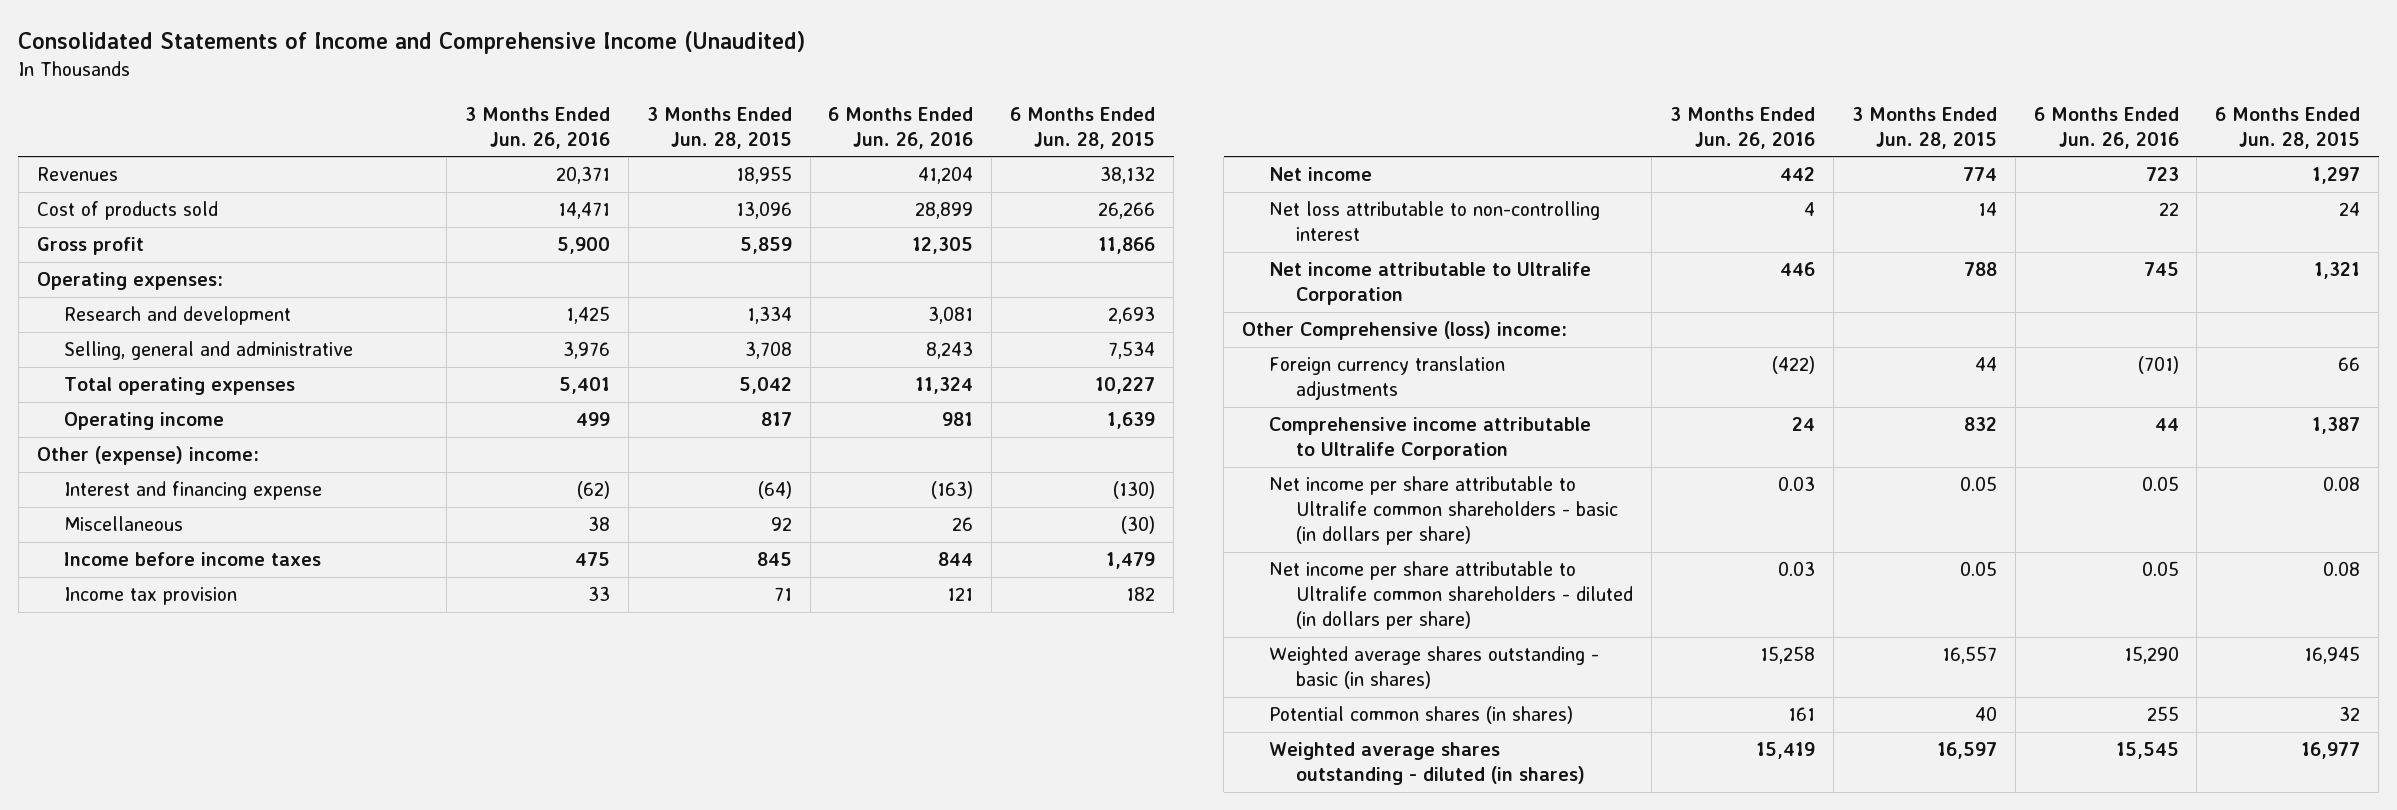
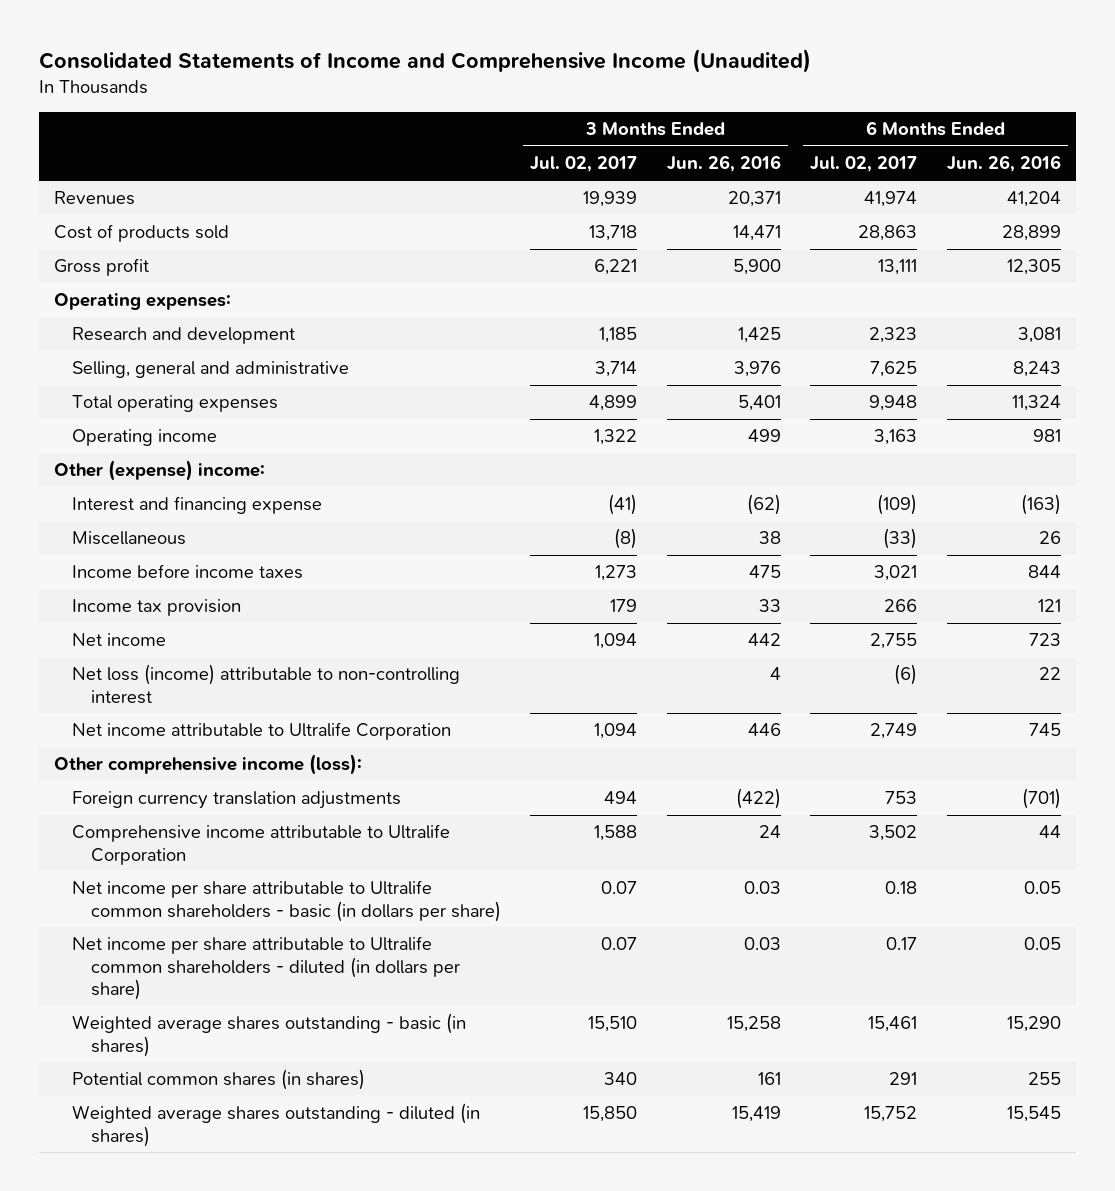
- | 3 Months Ended Jun. 26, 2016 | 3 Months Ended Jun. 28, 2015 | 6 Months Ended Jun. 26, 2016 | 6 Months Ended Jun. 28, 2015
+ | 3 Months Ended Jul. 02, 2017 | 3 Months Ended Jun. 26, 2016 | 6 Months Ended Jul. 02, 2017 | 6 Months Ended Jun. 26, 2016
- Net loss attributable to non-controlling interest | 4 | 14 | 22 | 24
+ Net loss (income) attributable to non-controlling interest | | 4 | (6) | 22
- Other Comprehensive (loss) income:
+ Other comprehensive income (loss):

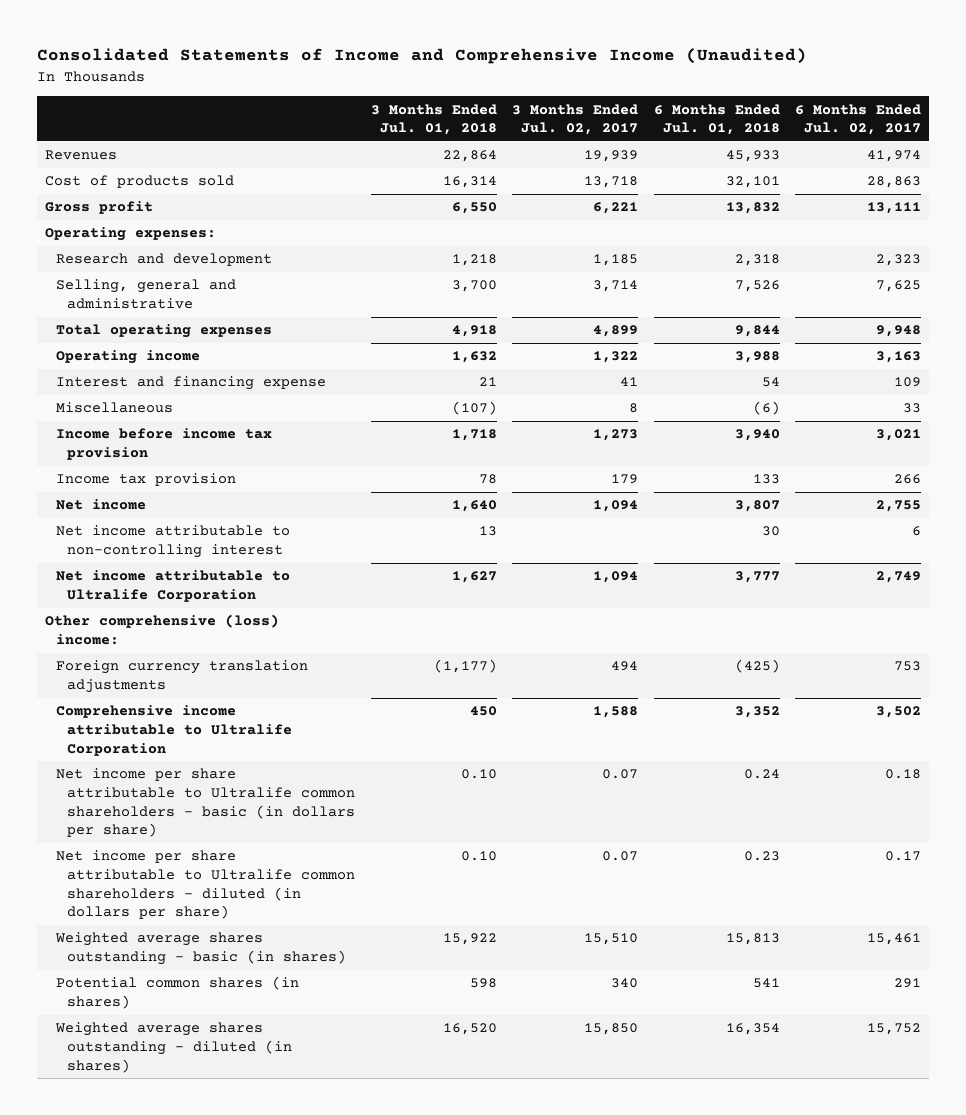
- | 3 Months Ended Jul. 02, 2017 | 3 Months Ended Jun. 26, 2016 | 6 Months Ended Jul. 02, 2017 | 6 Months Ended Jun. 26, 2016
+ | 3 Months Ended Jul. 01, 2018 | 3 Months Ended Jul. 02, 2017 | 6 Months Ended Jul. 01, 2018 | 6 Months Ended Jul. 02, 2017
- Other (expense) income:
- Interest and financing expense | (41) | (62) | (109) | (163)
- Miscellaneous | (8) | 38 | (33) | 26
- Income before income taxes | 1,273 | 475 | 3,021 | 844
+ Interest and financing expense | 21 | 41 | 54 | 109
+ Miscellaneous | (107) | 8 | (6) | 33
+ Income before income tax provision | 1,718 | 1,273 | 3,940 | 3,021
- Net loss (income) attributable to non-controlling interest | | 4 | (6) | 22
+ Net income attributable to non-controlling interest | 13 | | 30 | 6
- Other comprehensive income (loss):
+ Other comprehensive (loss) income:

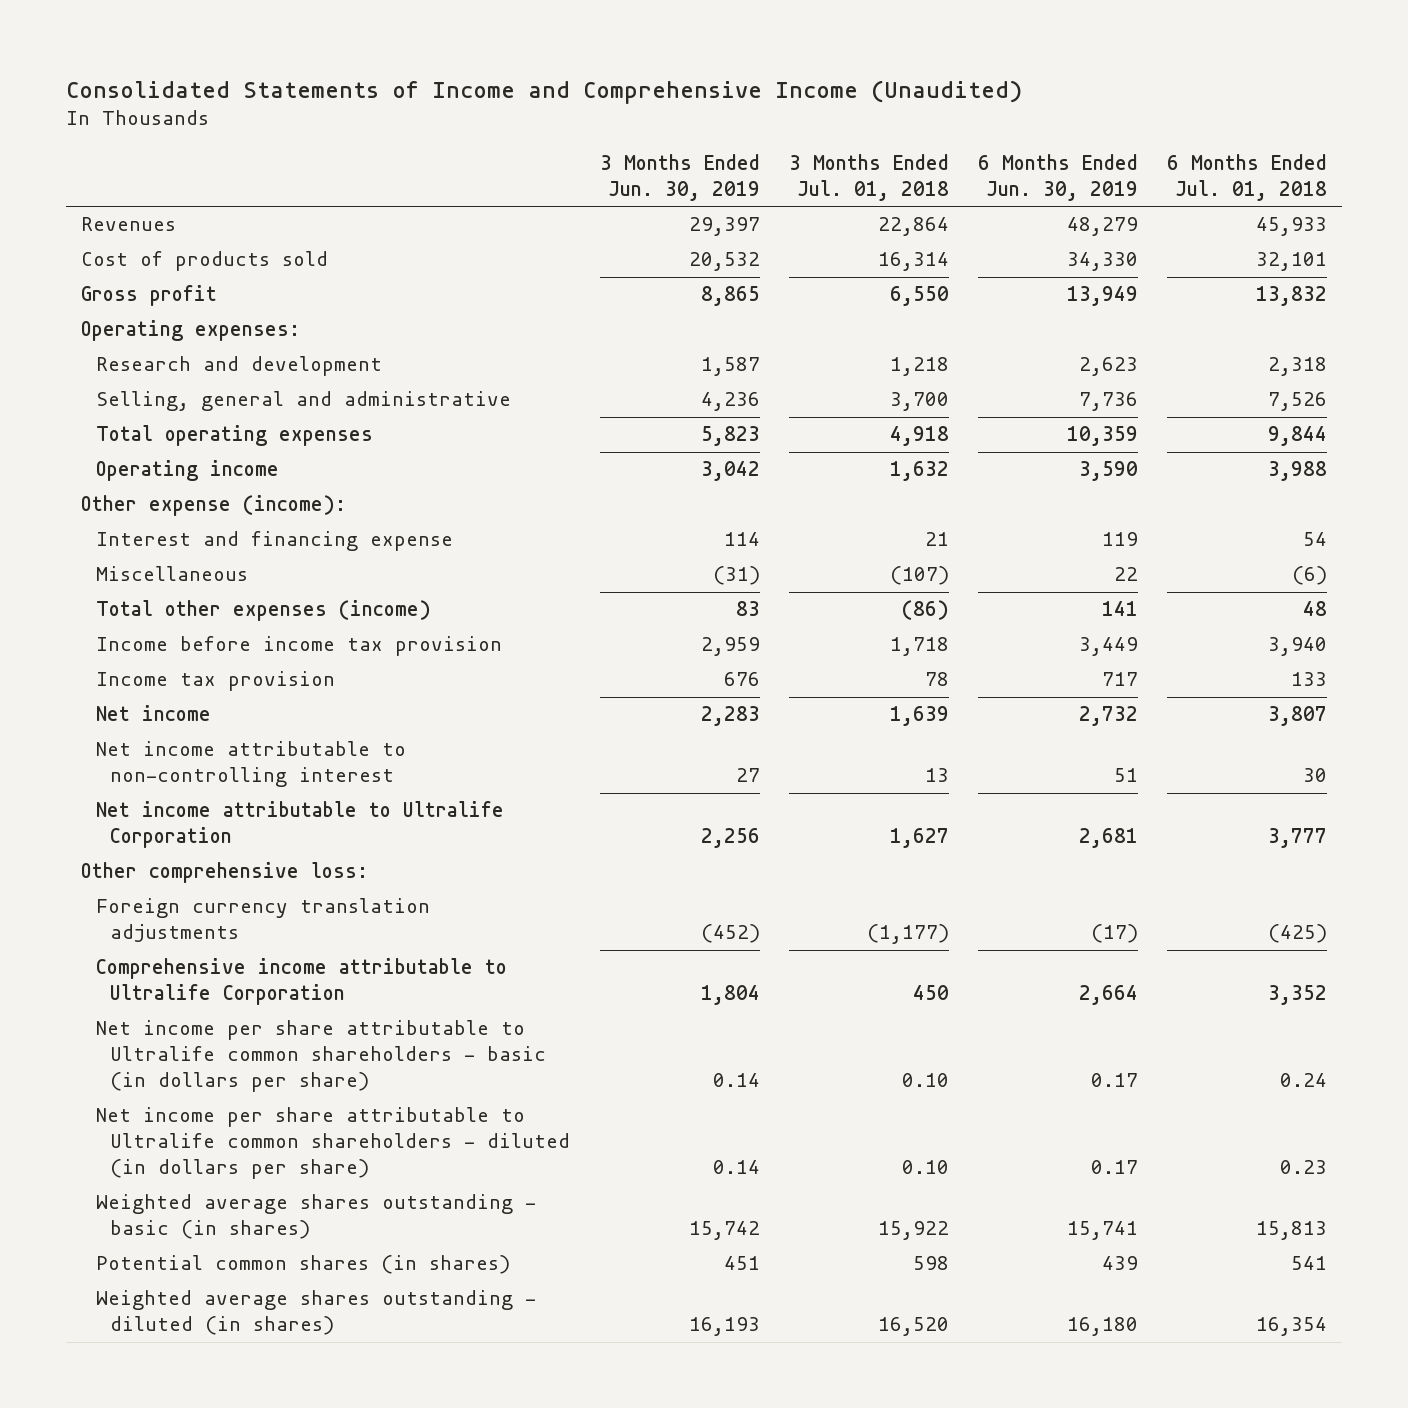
- | 3 Months Ended Jul. 01, 2018 | 3 Months Ended Jul. 02, 2017 | 6 Months Ended Jul. 01, 2018 | 6 Months Ended Jul. 02, 2017
+ | 3 Months Ended Jun. 30, 2019 | 3 Months Ended Jul. 01, 2018 | 6 Months Ended Jun. 30, 2019 | 6 Months Ended Jul. 01, 2018
+ Other expense (income):
+ Total other expenses (income) | 83 | (86) | 141 | 48
- Net income | 1,640 | 1,094 | 3,807 | 2,755
+ Net income | 2,283 | 1,639 | 2,732 | 3,807
- Other comprehensive (loss) income:
+ Other comprehensive loss:

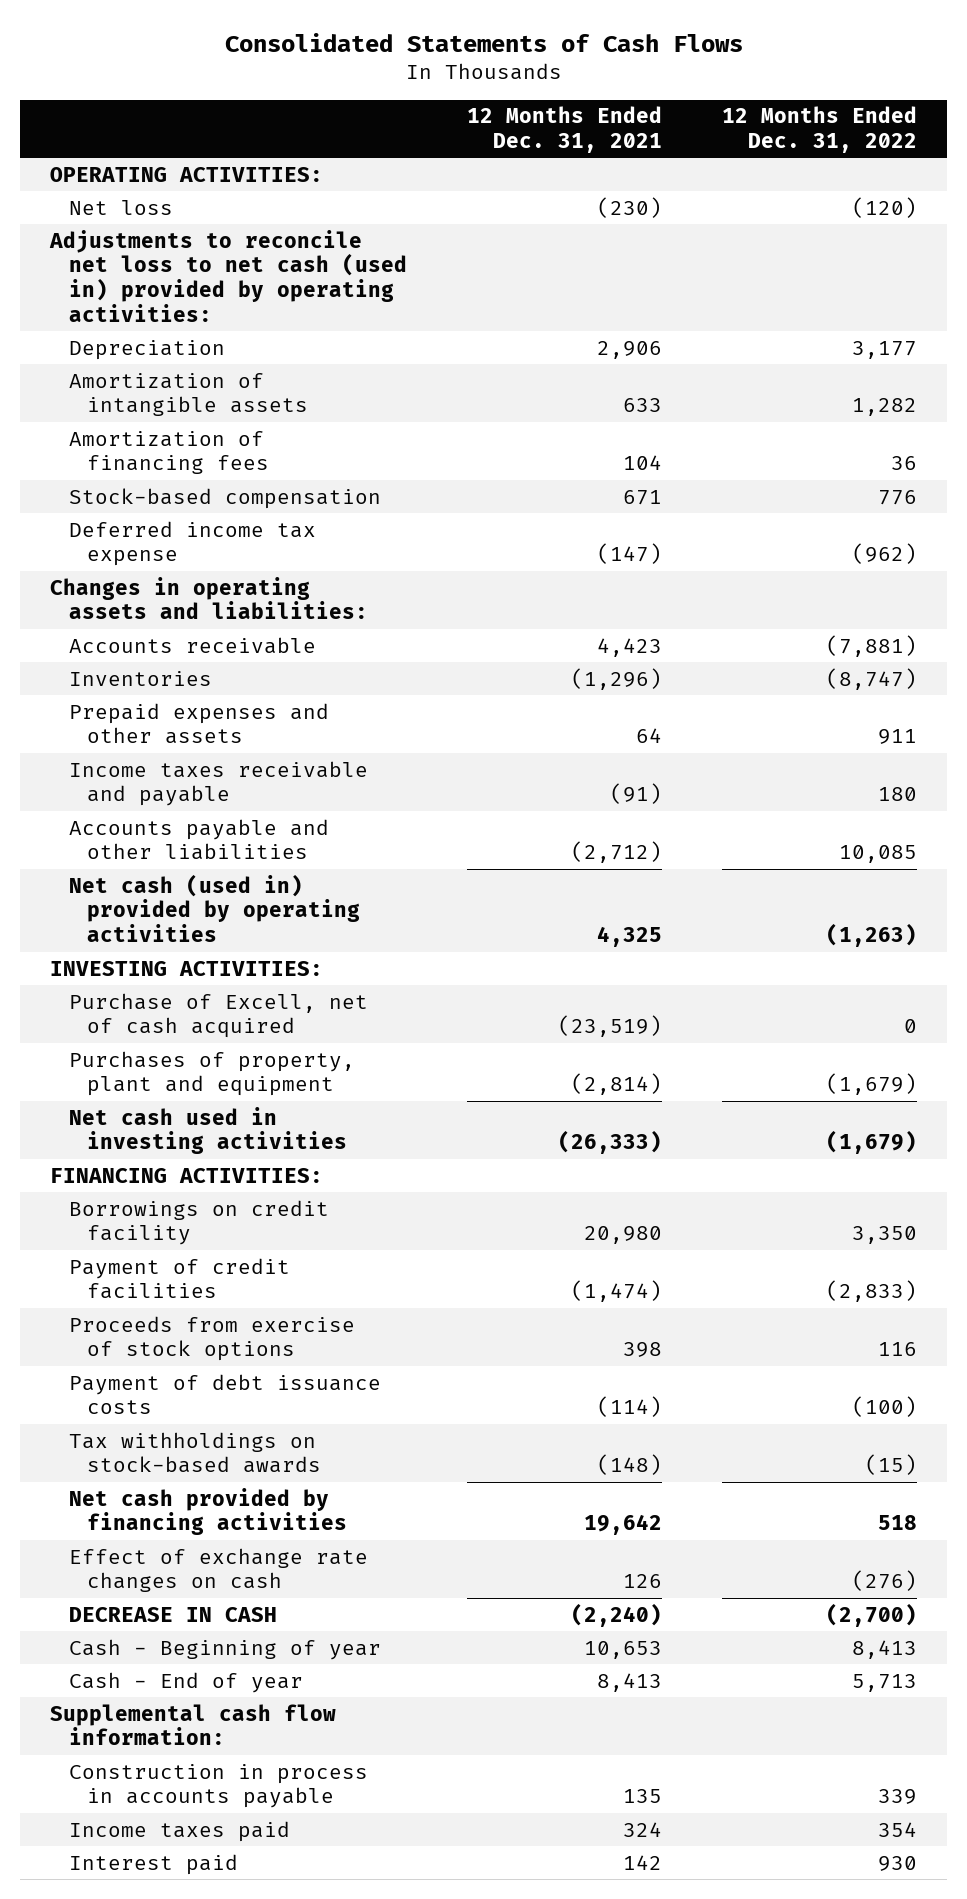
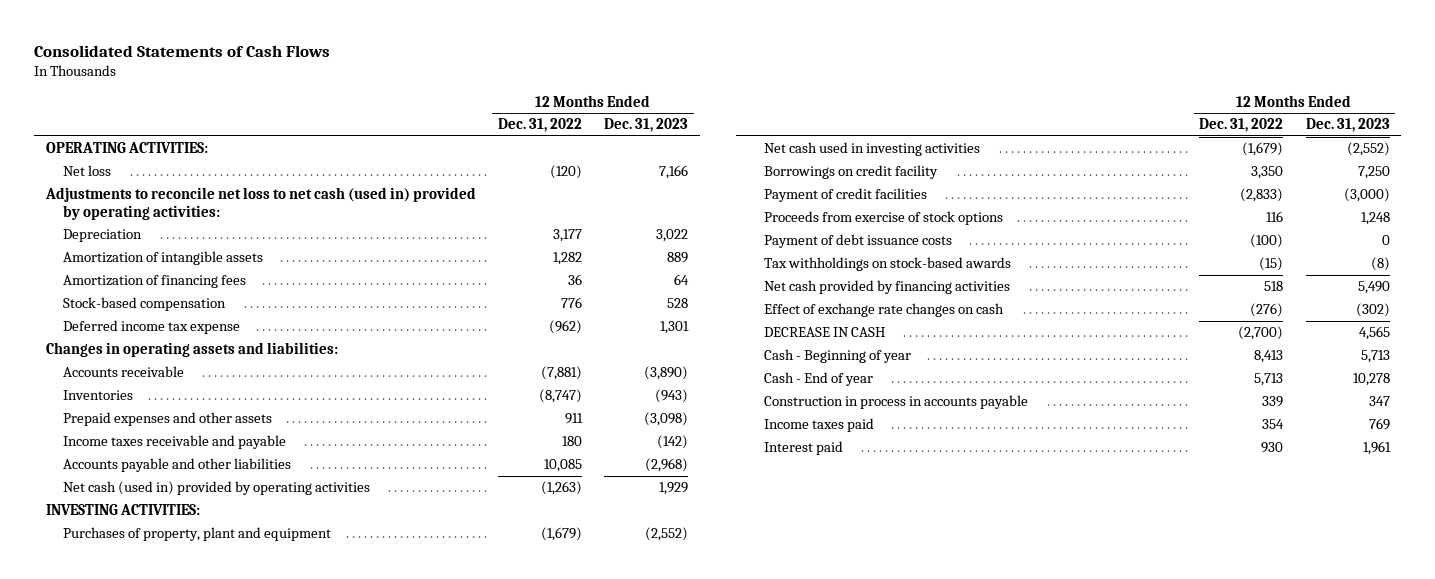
- | 12 Months Ended Dec. 31, 2021 | 12 Months Ended Dec. 31, 2022
+ | 12 Months Ended Dec. 31, 2022 | 12 Months Ended Dec. 31, 2023
- Purchase of Excell, net of cash acquired | (23,519) | 0
- FINANCING ACTIVITIES:
- Supplemental cash flow information:

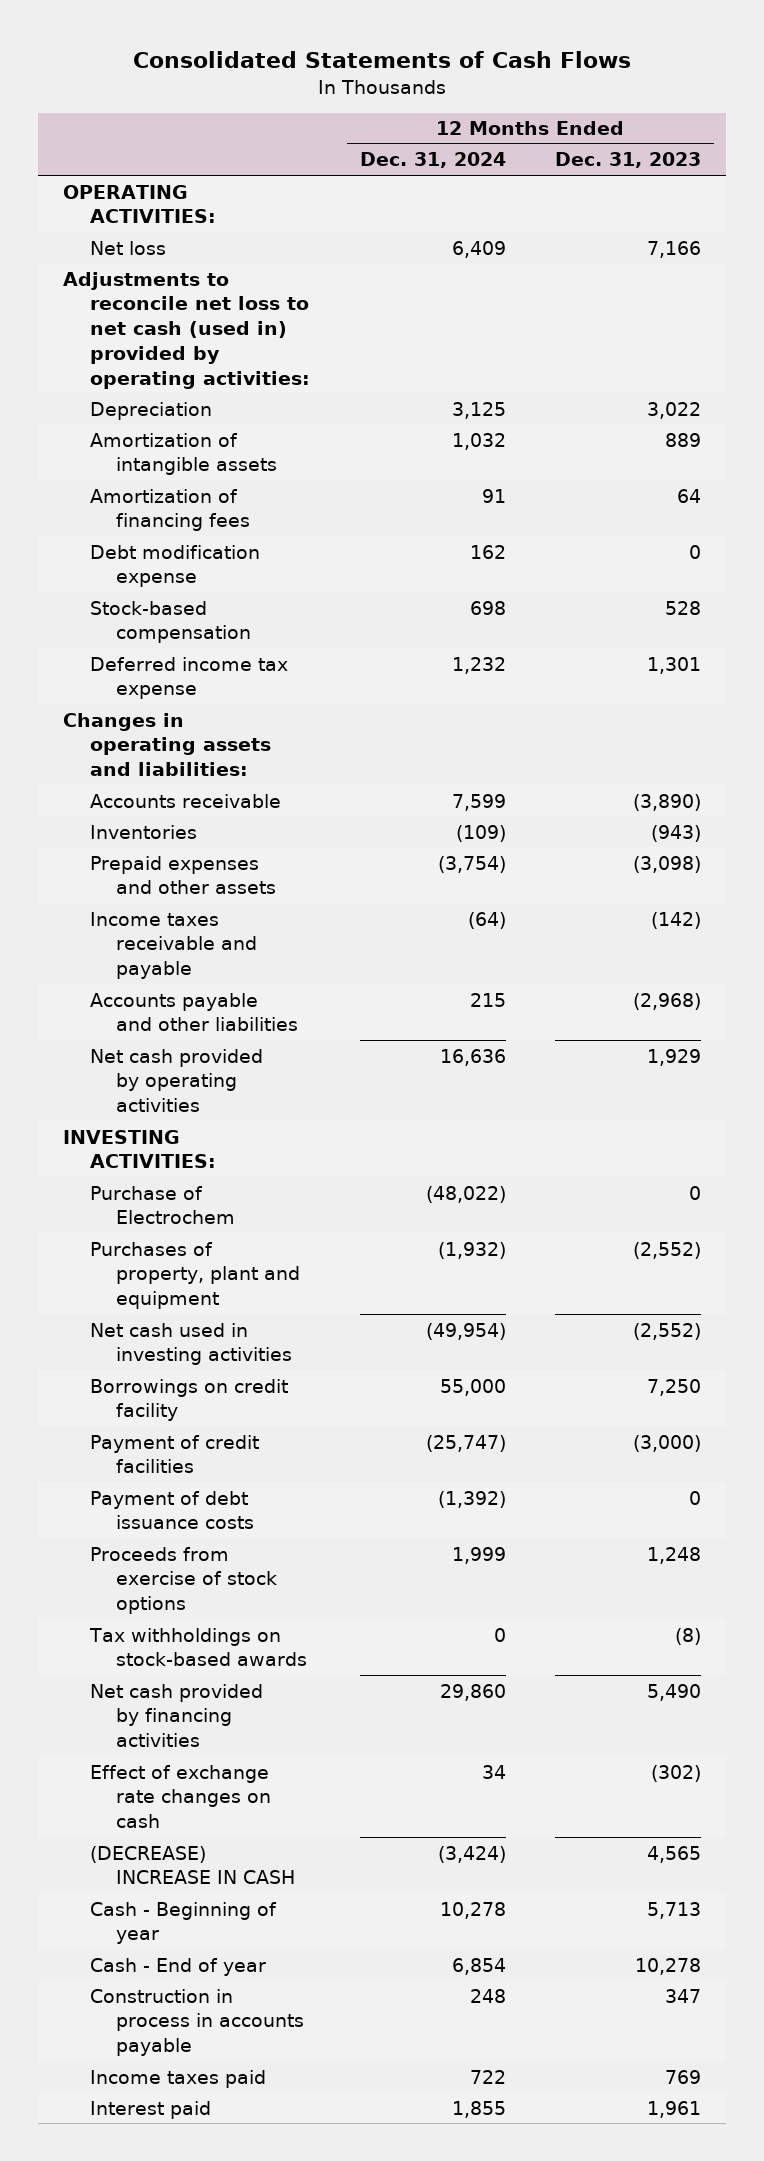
- | 12 Months Ended Dec. 31, 2022 | 12 Months Ended Dec. 31, 2023
+ | 12 Months Ended Dec. 31, 2024 | 12 Months Ended Dec. 31, 2023
+ Debt modification expense | 162 | 0
- Net cash (used in) provided by operating activities | (1,263) | 1,929
+ Net cash provided by operating activities | 16,636 | 1,929
+ Purchase of Electrochem | (48,022) | 0
moved down: Proceeds from exercise of stock options | 1,999 | 1,248
- DECREASE IN CASH | (2,700) | 4,565
+ (DECREASE) INCREASE IN CASH | (3,424) | 4,565

